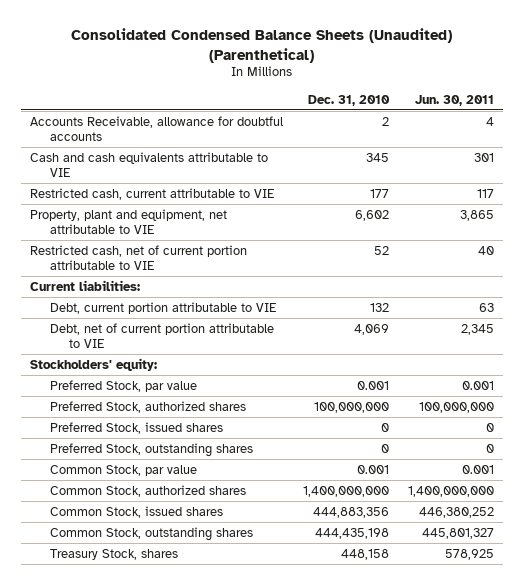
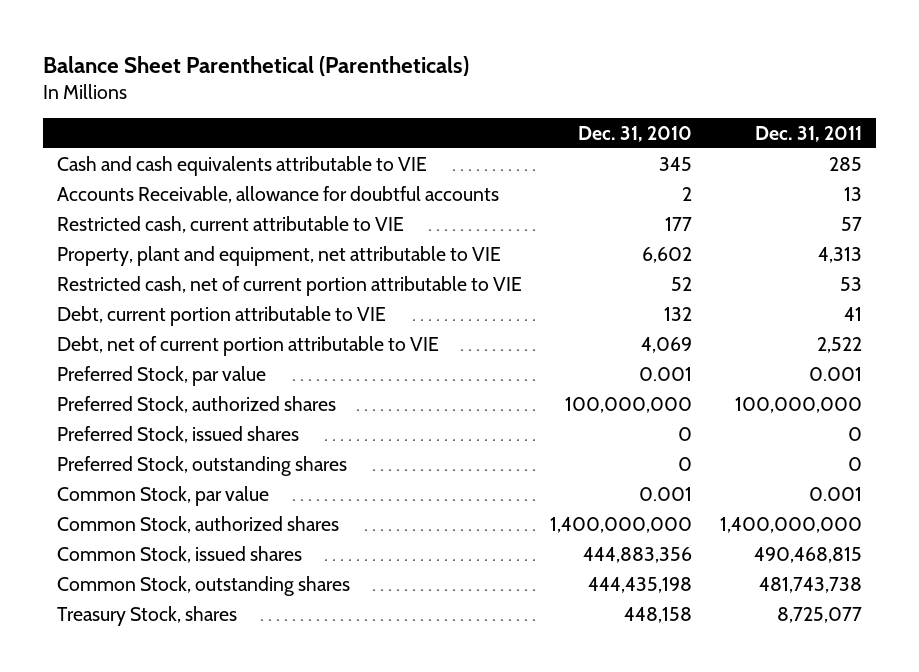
- Consolidated Condensed Balance Sheets (Unaudited) (Parenthetical)
+ Balance Sheet Parenthetical (Parentheticals)
- | Dec. 31, 2010 | Jun. 30, 2011
+ | Dec. 31, 2010 | Dec. 31, 2011
moved down: Accounts Receivable, allowance for doubtful accounts | 2 | 13
- Current liabilities:
- Stockholders' equity:

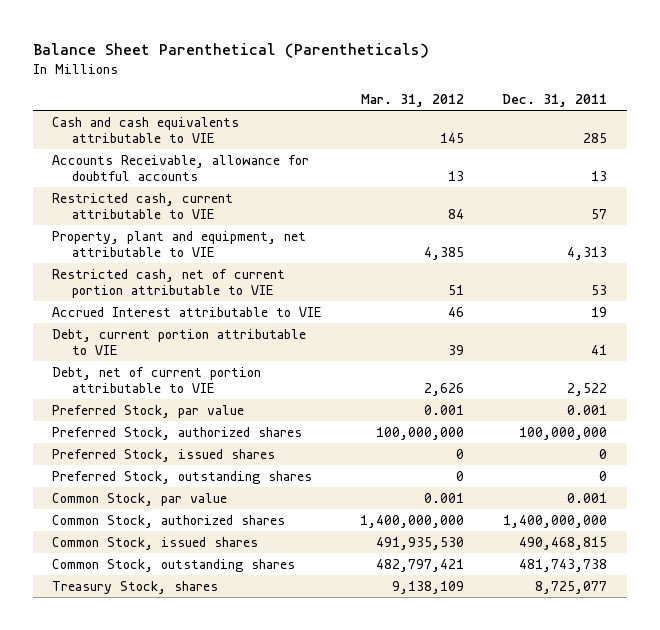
- | Dec. 31, 2010 | Dec. 31, 2011
+ | Mar. 31, 2012 | Dec. 31, 2011
+ Accrued Interest attributable to VIE | 46 | 19

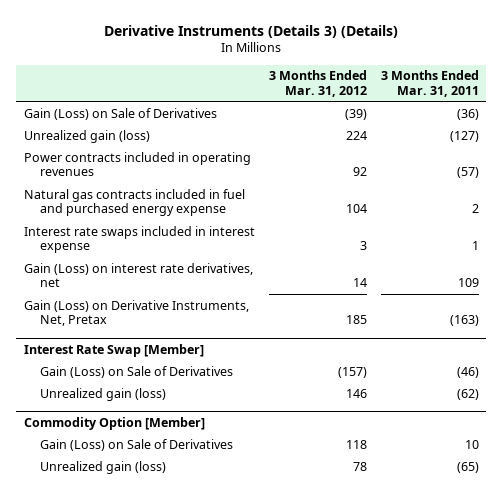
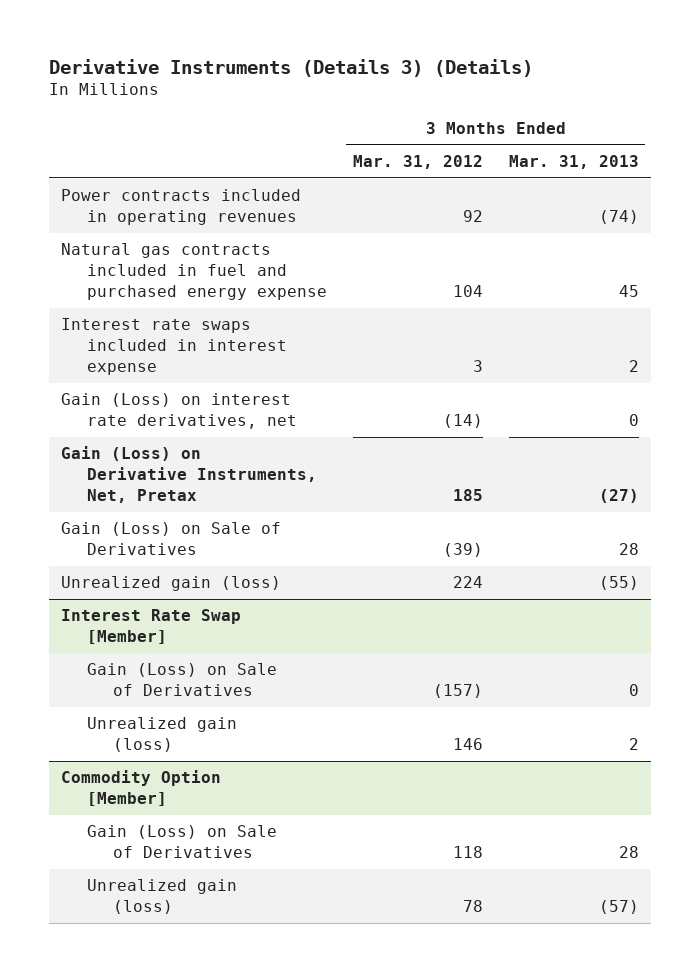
- | 3 Months Ended Mar. 31, 2012 | 3 Months Ended Mar. 31, 2011
+ | 3 Months Ended Mar. 31, 2012 | 3 Months Ended Mar. 31, 2013
- Gain (Loss) on interest rate derivatives, net | 14 | 109
+ Gain (Loss) on interest rate derivatives, net | (14) | 0
moved down: Gain (Loss) on Sale of Derivatives | (39) | 28
moved down: Unrealized gain (loss) | 224 | (55)

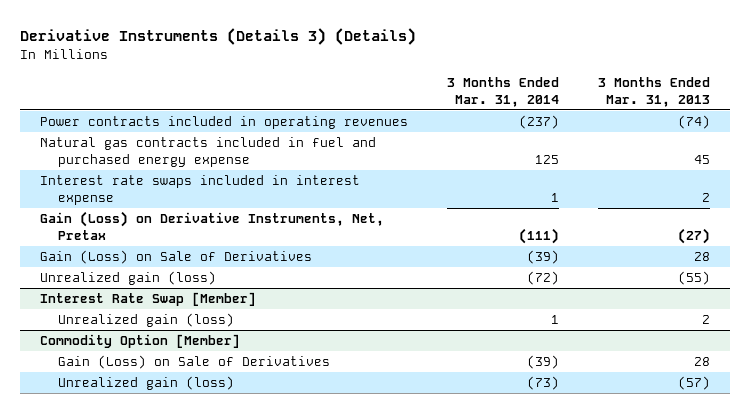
- | 3 Months Ended Mar. 31, 2012 | 3 Months Ended Mar. 31, 2013
+ | 3 Months Ended Mar. 31, 2014 | 3 Months Ended Mar. 31, 2013
- Gain (Loss) on interest rate derivatives, net | (14) | 0
@ Interest Rate Swap [Member]
- Gain (Loss) on Sale of Derivatives | (157) | 0

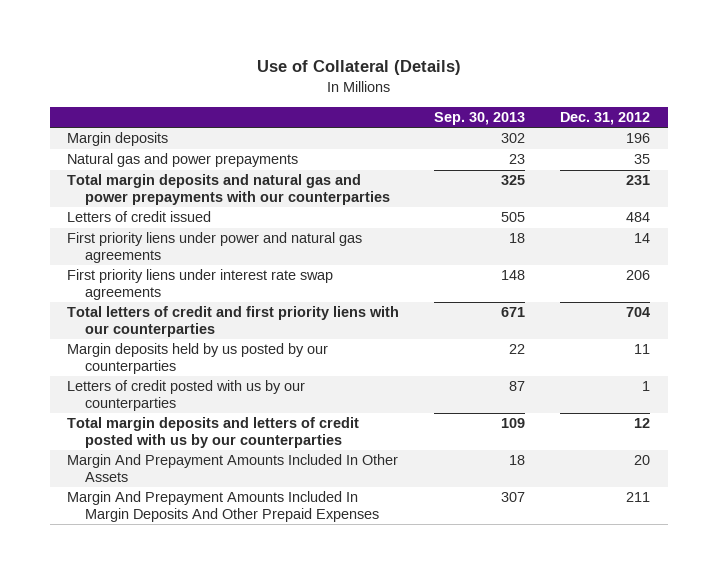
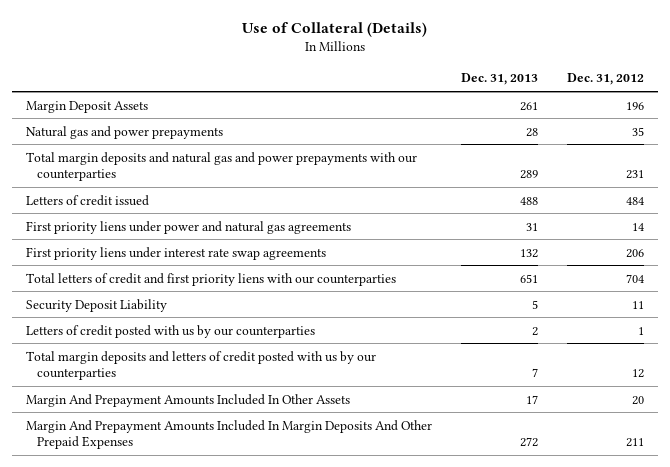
- | Sep. 30, 2013 | Dec. 31, 2012
+ | Dec. 31, 2013 | Dec. 31, 2012
- Margin deposits | 302 | 196
+ Margin Deposit Assets | 261 | 196
- Margin deposits held by us posted by our counterparties | 22 | 11
+ Security Deposit Liability | 5 | 11

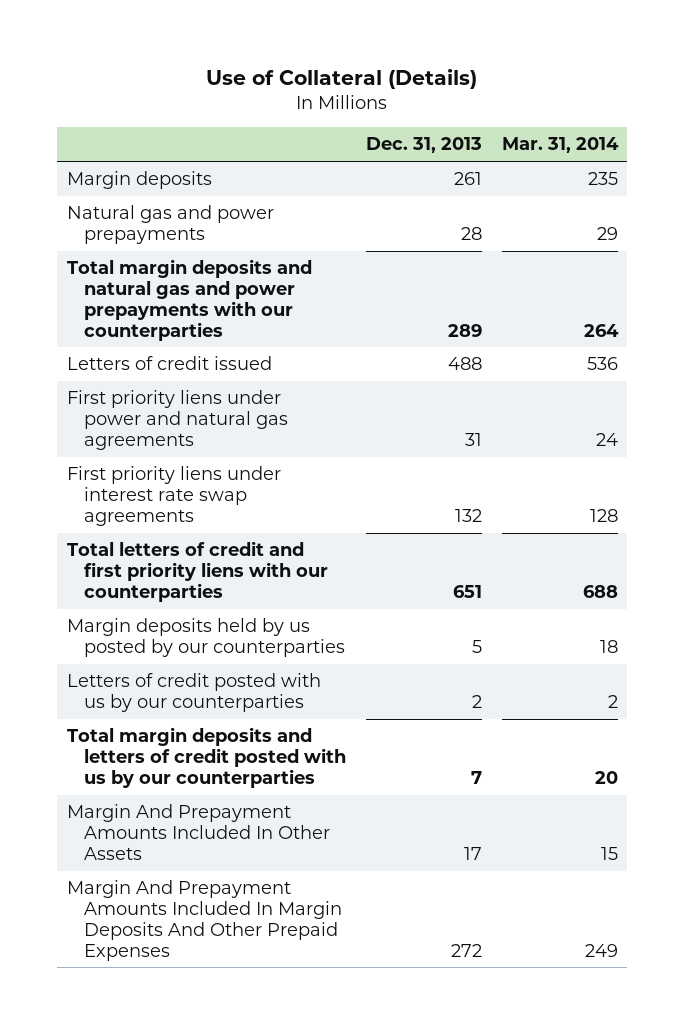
- | Dec. 31, 2013 | Dec. 31, 2012
+ | Dec. 31, 2013 | Mar. 31, 2014
- Margin Deposit Assets | 261 | 196
+ Margin deposits | 261 | 235
- Security Deposit Liability | 5 | 11
+ Margin deposits held by us posted by our counterparties | 5 | 18

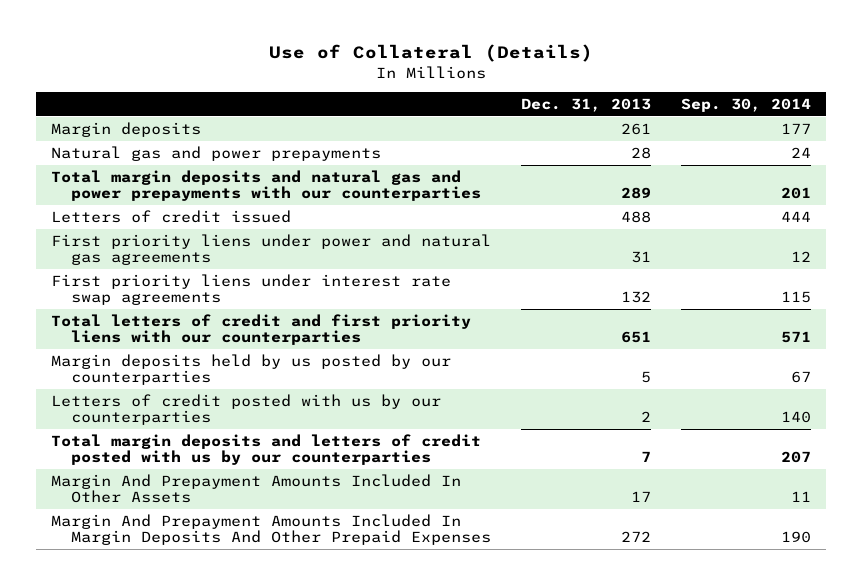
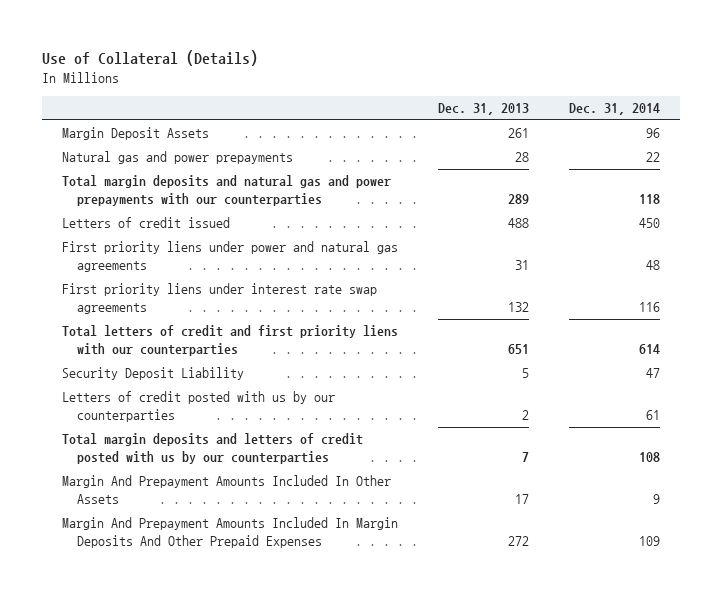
- | Dec. 31, 2013 | Sep. 30, 2014
+ | Dec. 31, 2013 | Dec. 31, 2014
- Margin deposits | 261 | 177
+ Margin Deposit Assets | 261 | 96
- Margin deposits held by us posted by our counterparties | 5 | 67
+ Security Deposit Liability | 5 | 47

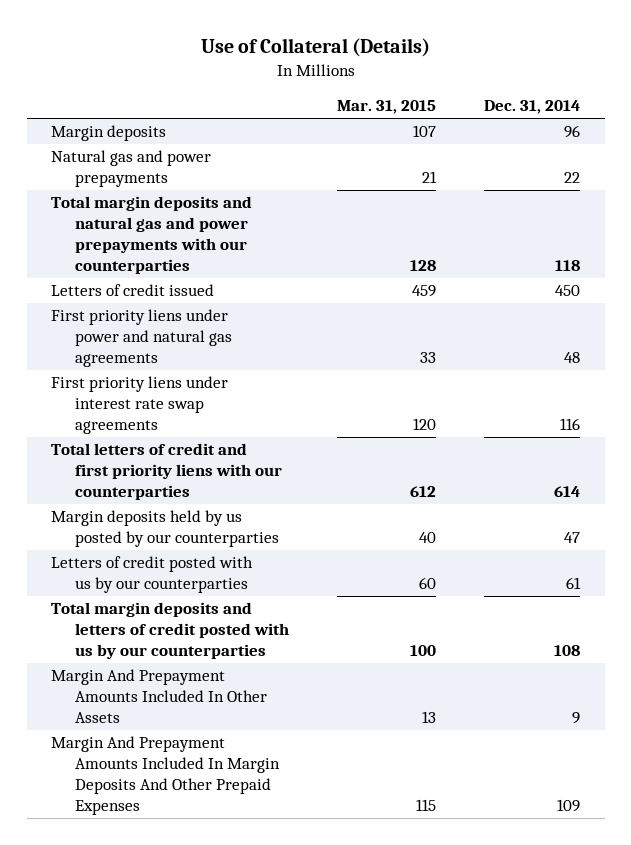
- | Dec. 31, 2013 | Dec. 31, 2014
+ | Mar. 31, 2015 | Dec. 31, 2014
- Margin Deposit Assets | 261 | 96
+ Margin deposits | 107 | 96
- Security Deposit Liability | 5 | 47
+ Margin deposits held by us posted by our counterparties | 40 | 47

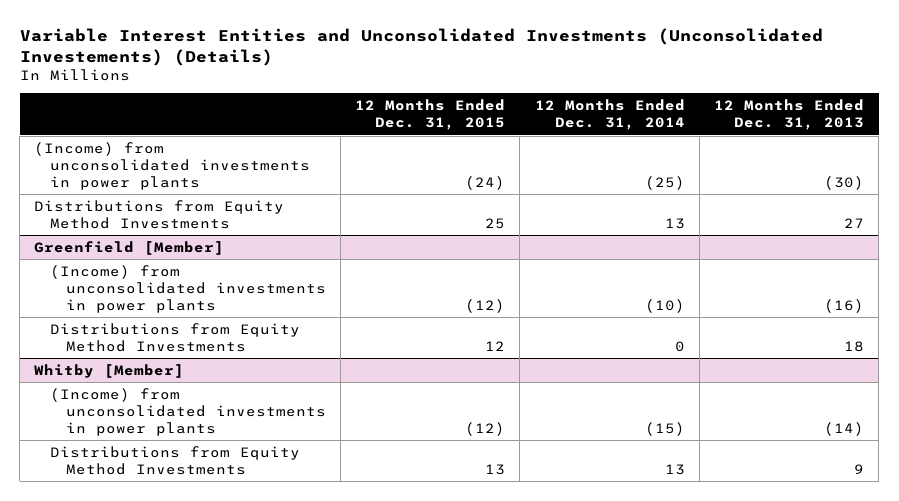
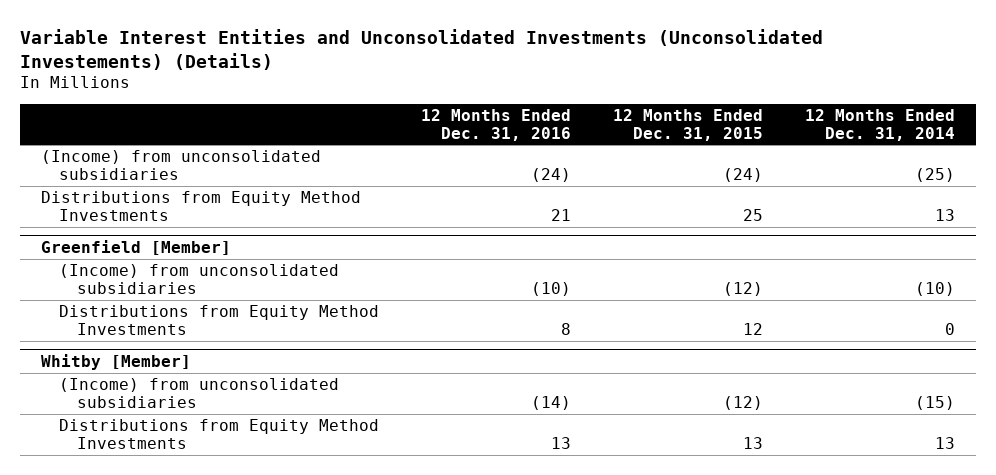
- | 12 Months Ended Dec. 31, 2015 | 12 Months Ended Dec. 31, 2014 | 12 Months Ended Dec. 31, 2013
+ | 12 Months Ended Dec. 31, 2016 | 12 Months Ended Dec. 31, 2015 | 12 Months Ended Dec. 31, 2014
- (Income) from unconsolidated investments in power plants | (24) | (25) | (30)
+ (Income) from unconsolidated subsidiaries | (24) | (24) | (25)
@ Greenfield [Member]
- (Income) from unconsolidated investments in power plants | (12) | (10) | (16)
+ (Income) from unconsolidated subsidiaries | (10) | (12) | (10)
@ Whitby [Member]
- (Income) from unconsolidated investments in power plants | (12) | (15) | (14)
+ (Income) from unconsolidated subsidiaries | (14) | (12) | (15)

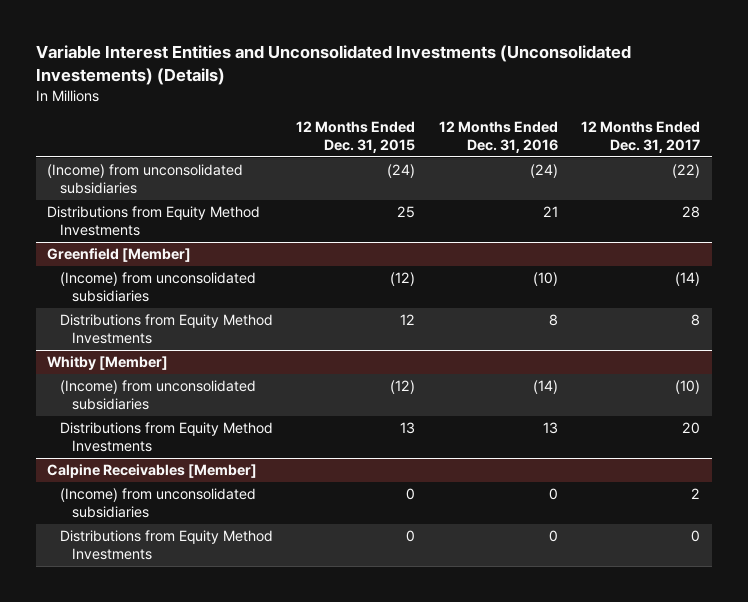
- | 12 Months Ended Dec. 31, 2016 | 12 Months Ended Dec. 31, 2015 | 12 Months Ended Dec. 31, 2014
+ | 12 Months Ended Dec. 31, 2015 | 12 Months Ended Dec. 31, 2016 | 12 Months Ended Dec. 31, 2017
+ Calpine Receivables [Member]
+ (Income) from unconsolidated subsidiaries | 0 | 0 | 2
+ Distributions from Equity Method Investments | 0 | 0 | 0

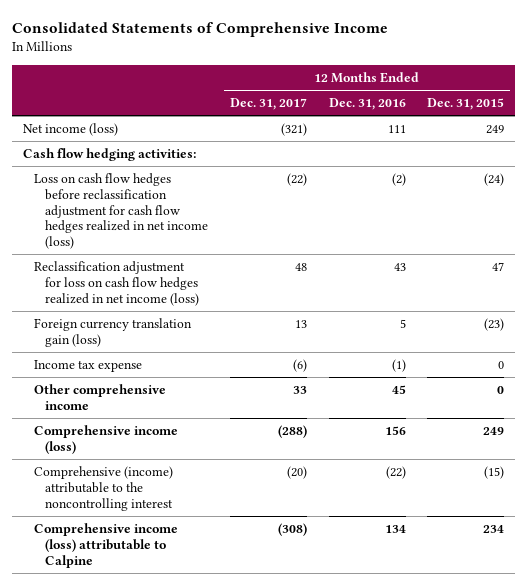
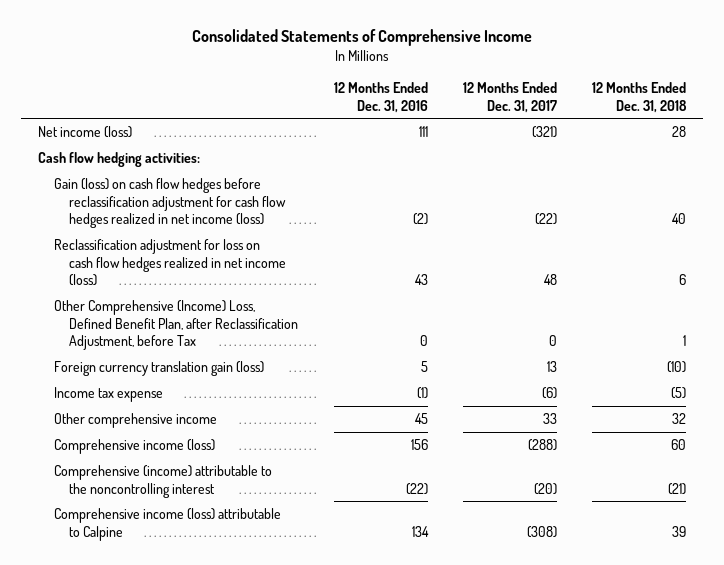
- | 12 Months Ended Dec. 31, 2017 | 12 Months Ended Dec. 31, 2016 | 12 Months Ended Dec. 31, 2015
+ | 12 Months Ended Dec. 31, 2016 | 12 Months Ended Dec. 31, 2017 | 12 Months Ended Dec. 31, 2018
- Loss on cash flow hedges before reclassification adjustment for cash flow hedges realized in net income (loss) | (22) | (2) | (24)
+ Gain (loss) on cash flow hedges before reclassification adjustment for cash flow hedges realized in net income (loss) | (2) | (22) | 40
+ Other Comprehensive (Income) Loss, Defined Benefit Plan, after Reclassification Adjustment, before Tax | 0 | 0 | 1

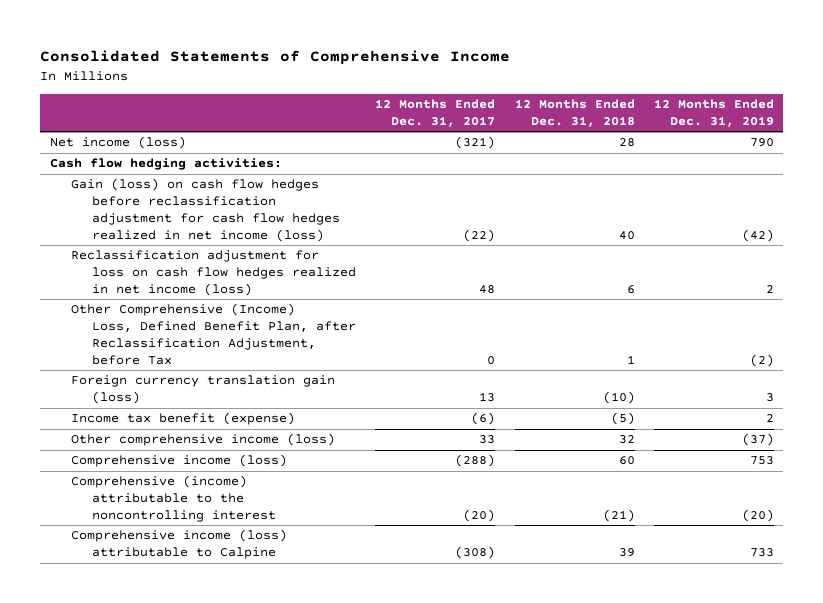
- | 12 Months Ended Dec. 31, 2016 | 12 Months Ended Dec. 31, 2017 | 12 Months Ended Dec. 31, 2018
+ | 12 Months Ended Dec. 31, 2017 | 12 Months Ended Dec. 31, 2018 | 12 Months Ended Dec. 31, 2019
- Income tax expense | (1) | (6) | (5)
- Other comprehensive income | 45 | 33 | 32
+ Income tax benefit (expense) | (6) | (5) | 2
+ Other comprehensive income (loss) | 33 | 32 | (37)

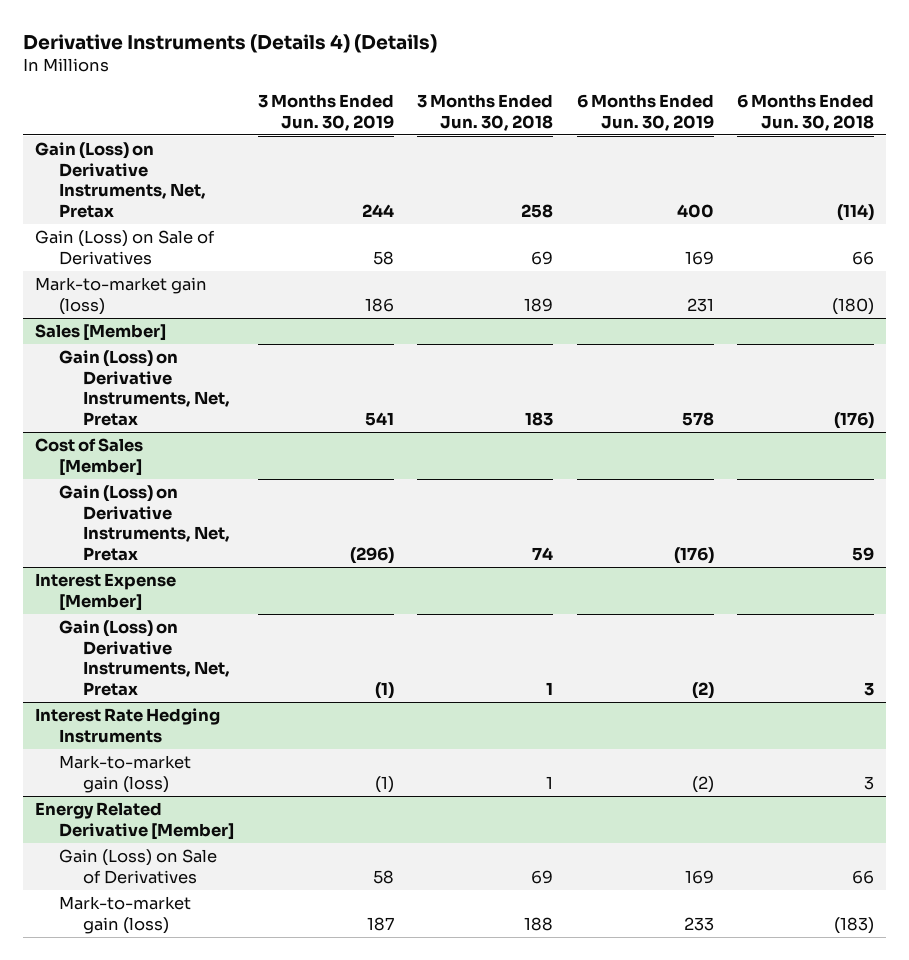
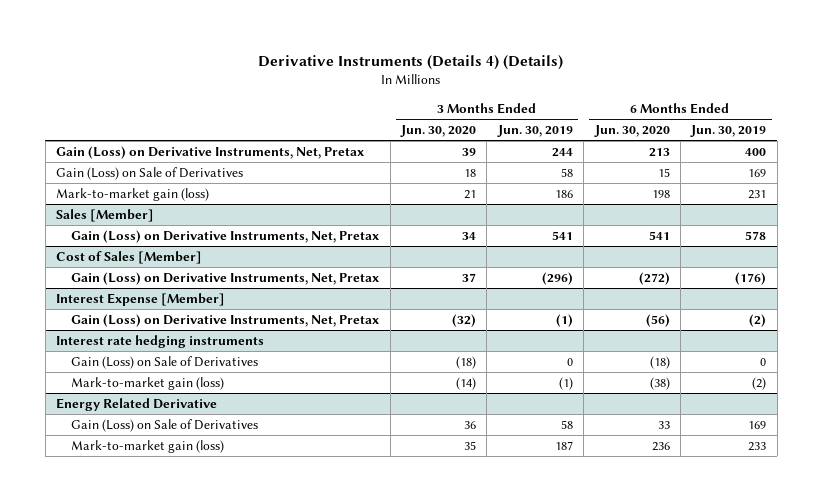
- | 3 Months Ended Jun. 30, 2019 | 3 Months Ended Jun. 30, 2018 | 6 Months Ended Jun. 30, 2019 | 6 Months Ended Jun. 30, 2018
+ | 3 Months Ended Jun. 30, 2020 | 3 Months Ended Jun. 30, 2019 | 6 Months Ended Jun. 30, 2020 | 6 Months Ended Jun. 30, 2019
- Interest Rate Hedging Instruments
+ Interest rate hedging instruments
+ Gain (Loss) on Sale of Derivatives | (18) | 0 | (18) | 0
- Energy Related Derivative [Member]
+ Energy Related Derivative

